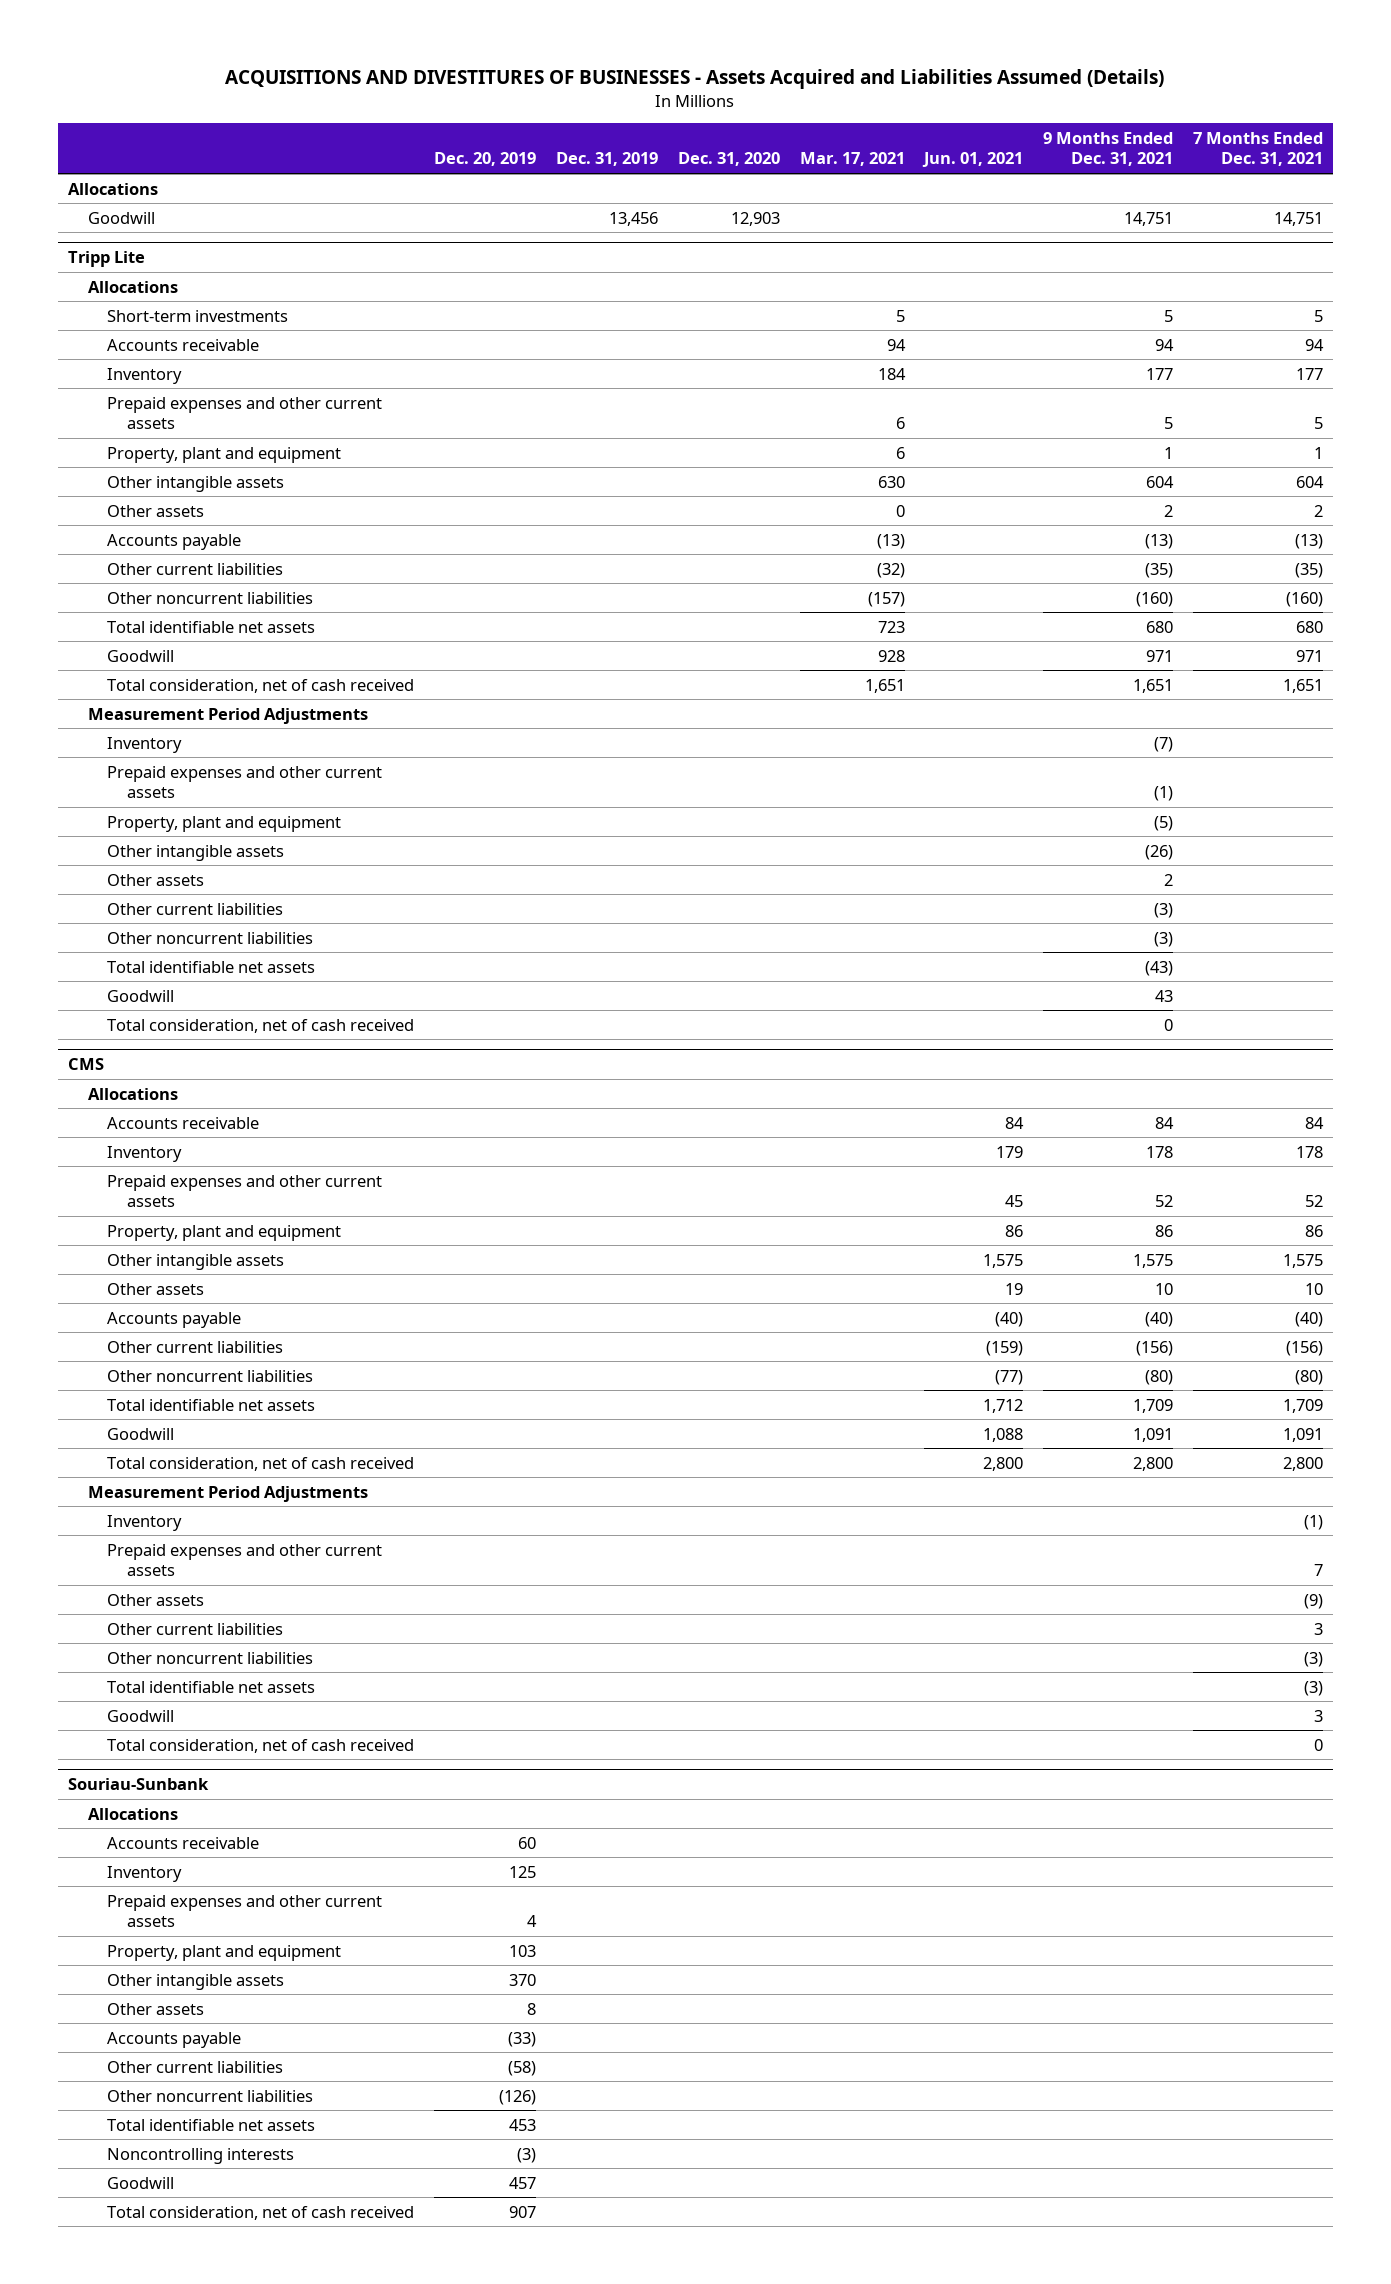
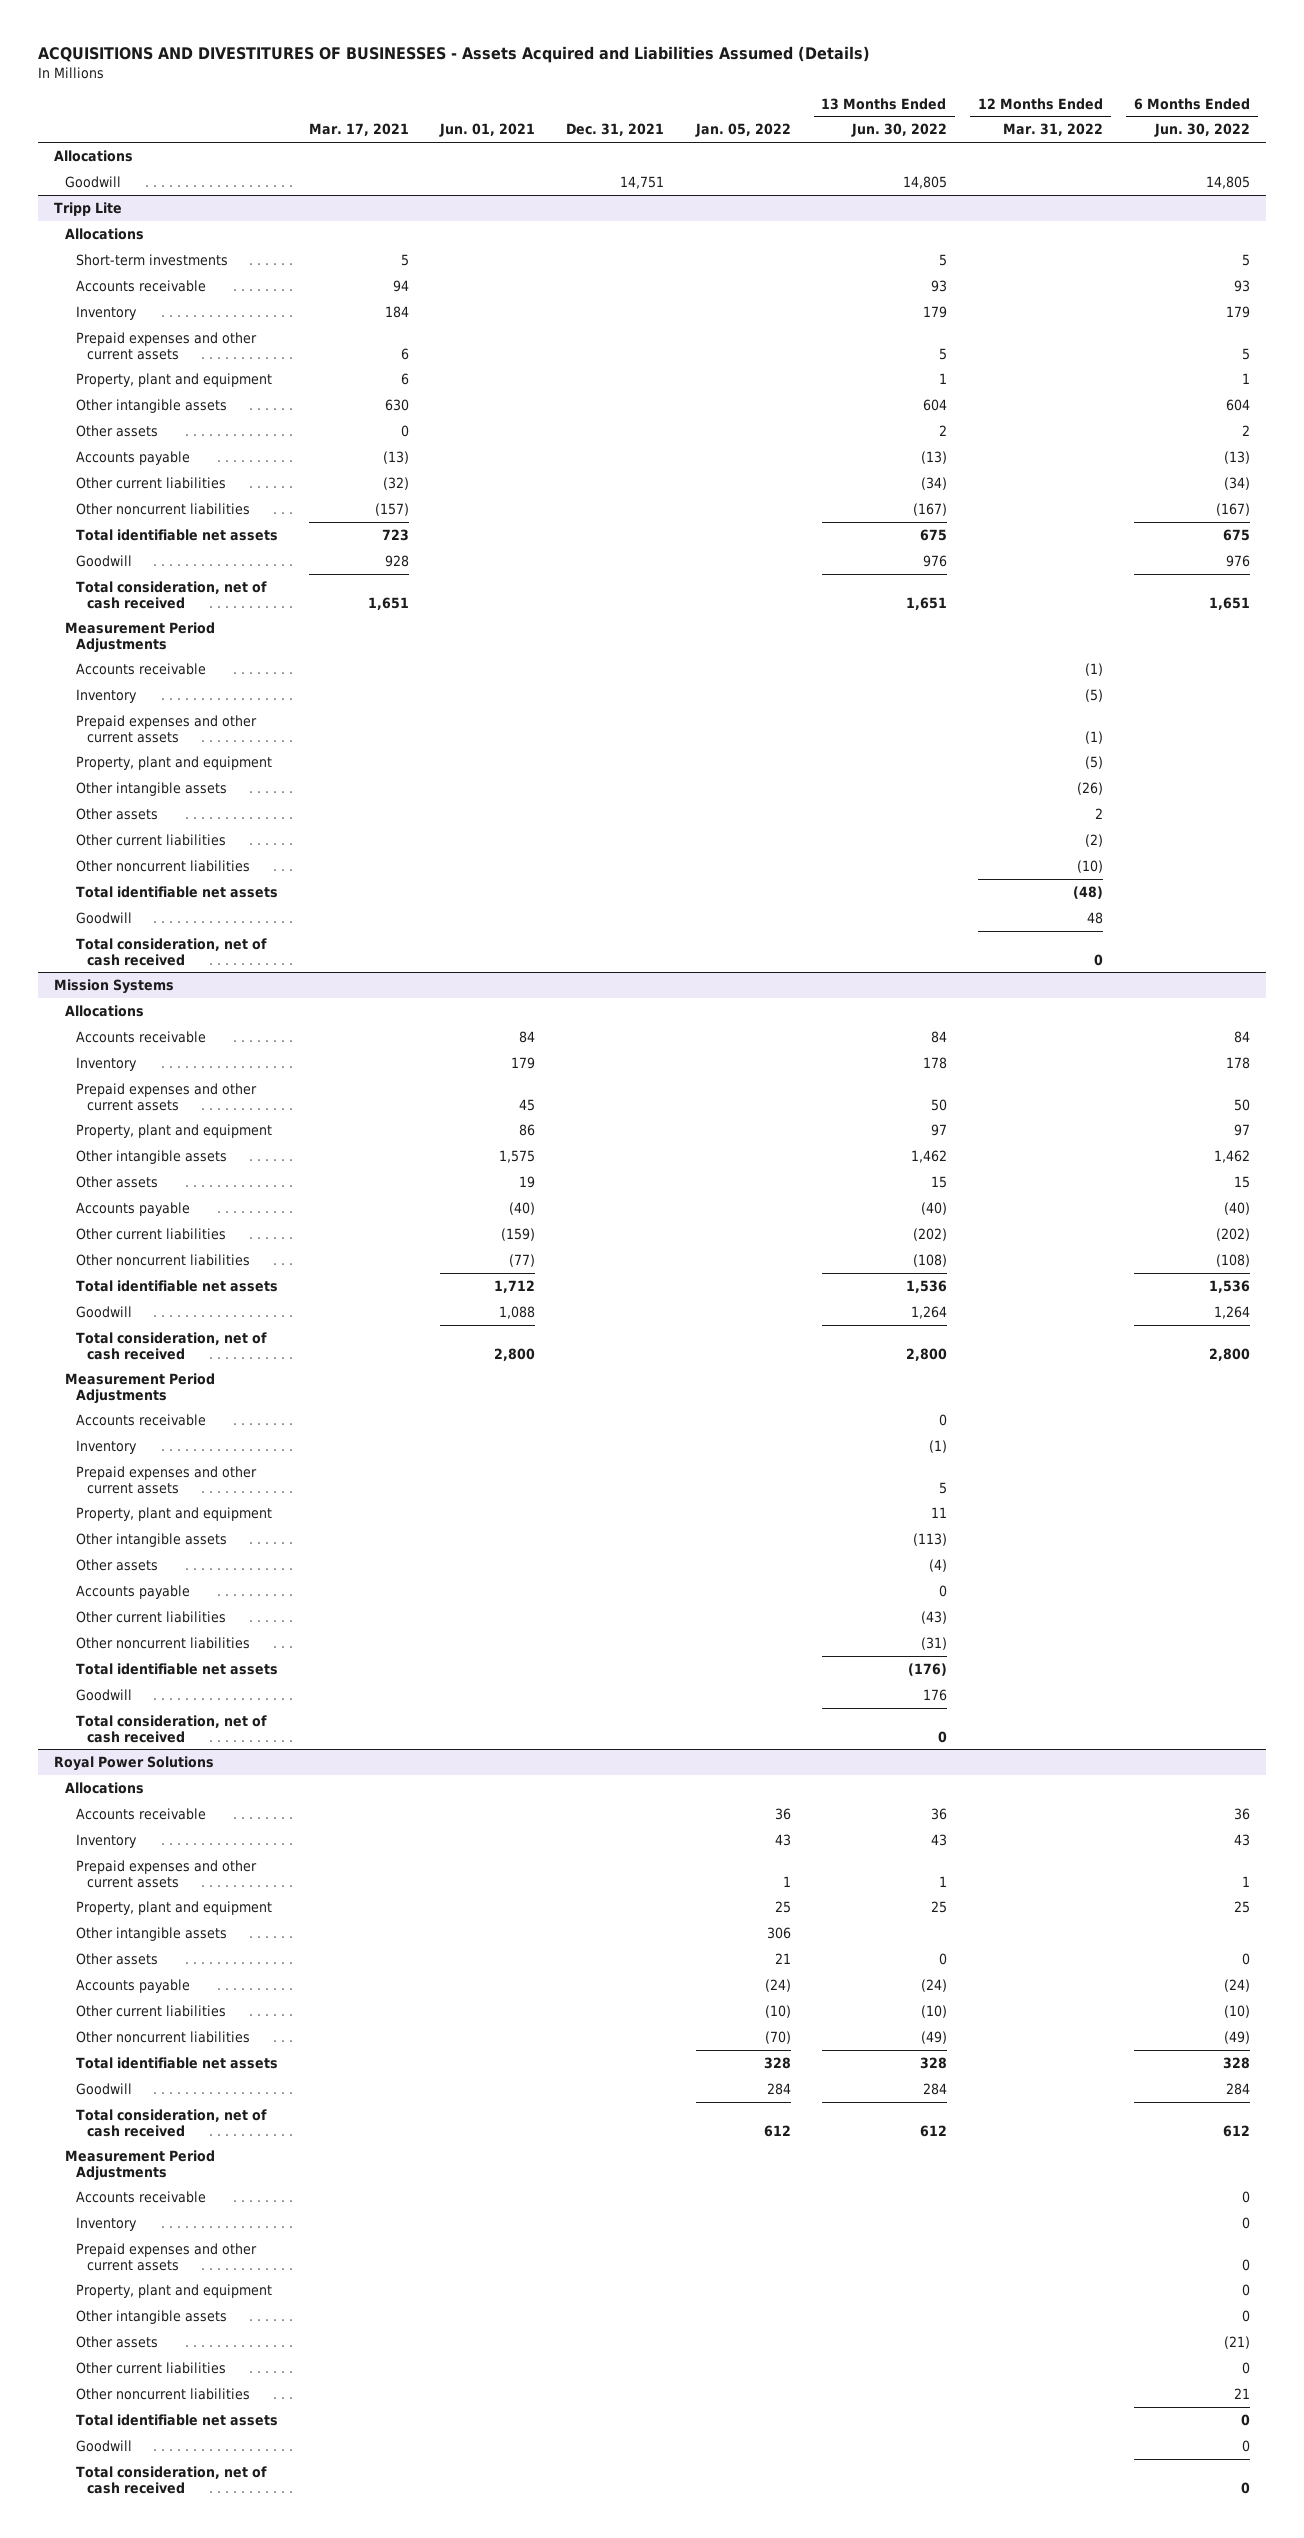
- | Dec. 20, 2019 | Dec. 31, 2019 | Dec. 31, 2020 | Mar. 17, 2021 | Jun. 01, 2021 | 9 Months Ended Dec. 31, 2021 | 7 Months Ended Dec. 31, 2021
+ | Mar. 17, 2021 | Jun. 01, 2021 | Dec. 31, 2021 | Jan. 05, 2022 | 13 Months Ended Jun. 30, 2022 | 12 Months Ended Mar. 31, 2022 | 6 Months Ended Jun. 30, 2022
@ Tripp Lite
+ Accounts receivable | | | | | | (1) |
- CMS
+ Mission Systems
+ Accounts receivable | | | | | 0 | |
+ Property, plant and equipment | | | | | 11 | |
+ Other intangible assets | | | | | (113) | |
+ Accounts payable | | | | | 0 | |
- Souriau-Sunbank
- Allocations
- Accounts receivable | 60 | | | | | |
- Inventory | 125 | | | | | |
- Prepaid expenses and other current assets | 4 | | | | | |
- Property, plant and equipment | 103 | | | | | |
- Other intangible assets | 370 | | | | | |
- Other assets | 8 | | | | | |
- Accounts payable | (33) | | | | | |
- Other current liabilities | (58) | | | | | |
- Other noncurrent liabilities | (126) | | | | | |
- Total identifiable net assets | 453 | | | | | |
- Noncontrolling interests | (3) | | | | | |
- Goodwill | 457 | | | | | |
- Total consideration, net of cash received | 907 | | | | | |
+ Royal Power Solutions
+ Allocations
+ Accounts receivable | | | | 36 | 36 | | 36
+ Inventory | | | | 43 | 43 | | 43
+ Prepaid expenses and other current assets | | | | 1 | 1 | | 1
+ Property, plant and equipment | | | | 25 | 25 | | 25
+ Other intangible assets | | | | 306 | | |
+ Other assets | | | | 21 | 0 | | 0
+ Accounts payable | | | | (24) | (24) | | (24)
+ Other current liabilities | | | | (10) | (10) | | (10)
+ Other noncurrent liabilities | | | | (70) | (49) | | (49)
+ Total identifiable net assets | | | | 328 | 328 | | 328
+ Goodwill | | | | 284 | 284 | | 284
+ Total consideration, net of cash received | | | | 612 | 612 | | 612
+ Measurement Period Adjustments
+ Accounts receivable | | | | | | | 0
+ Inventory | | | | | | | 0
+ Prepaid expenses and other current assets | | | | | | | 0
+ Property, plant and equipment | | | | | | | 0
+ Other intangible assets | | | | | | | 0
+ Other assets | | | | | | | (21)
+ Other current liabilities | | | | | | | 0
+ Other noncurrent liabilities | | | | | | | 21
+ Total identifiable net assets | | | | | | | 0
+ Goodwill | | | | | | | 0
+ Total consideration, net of cash received | | | | | | | 0

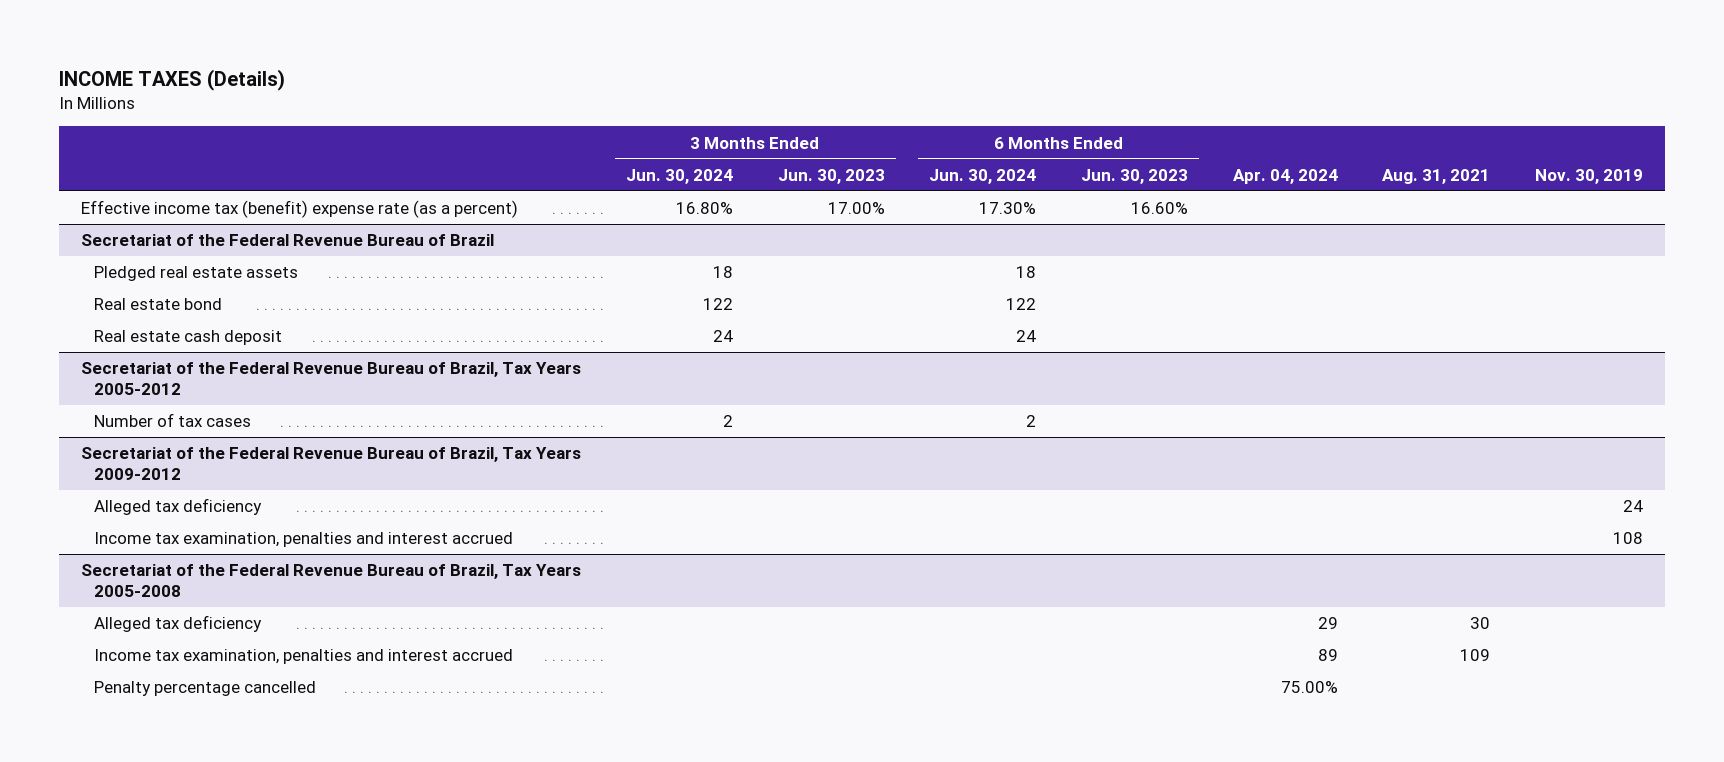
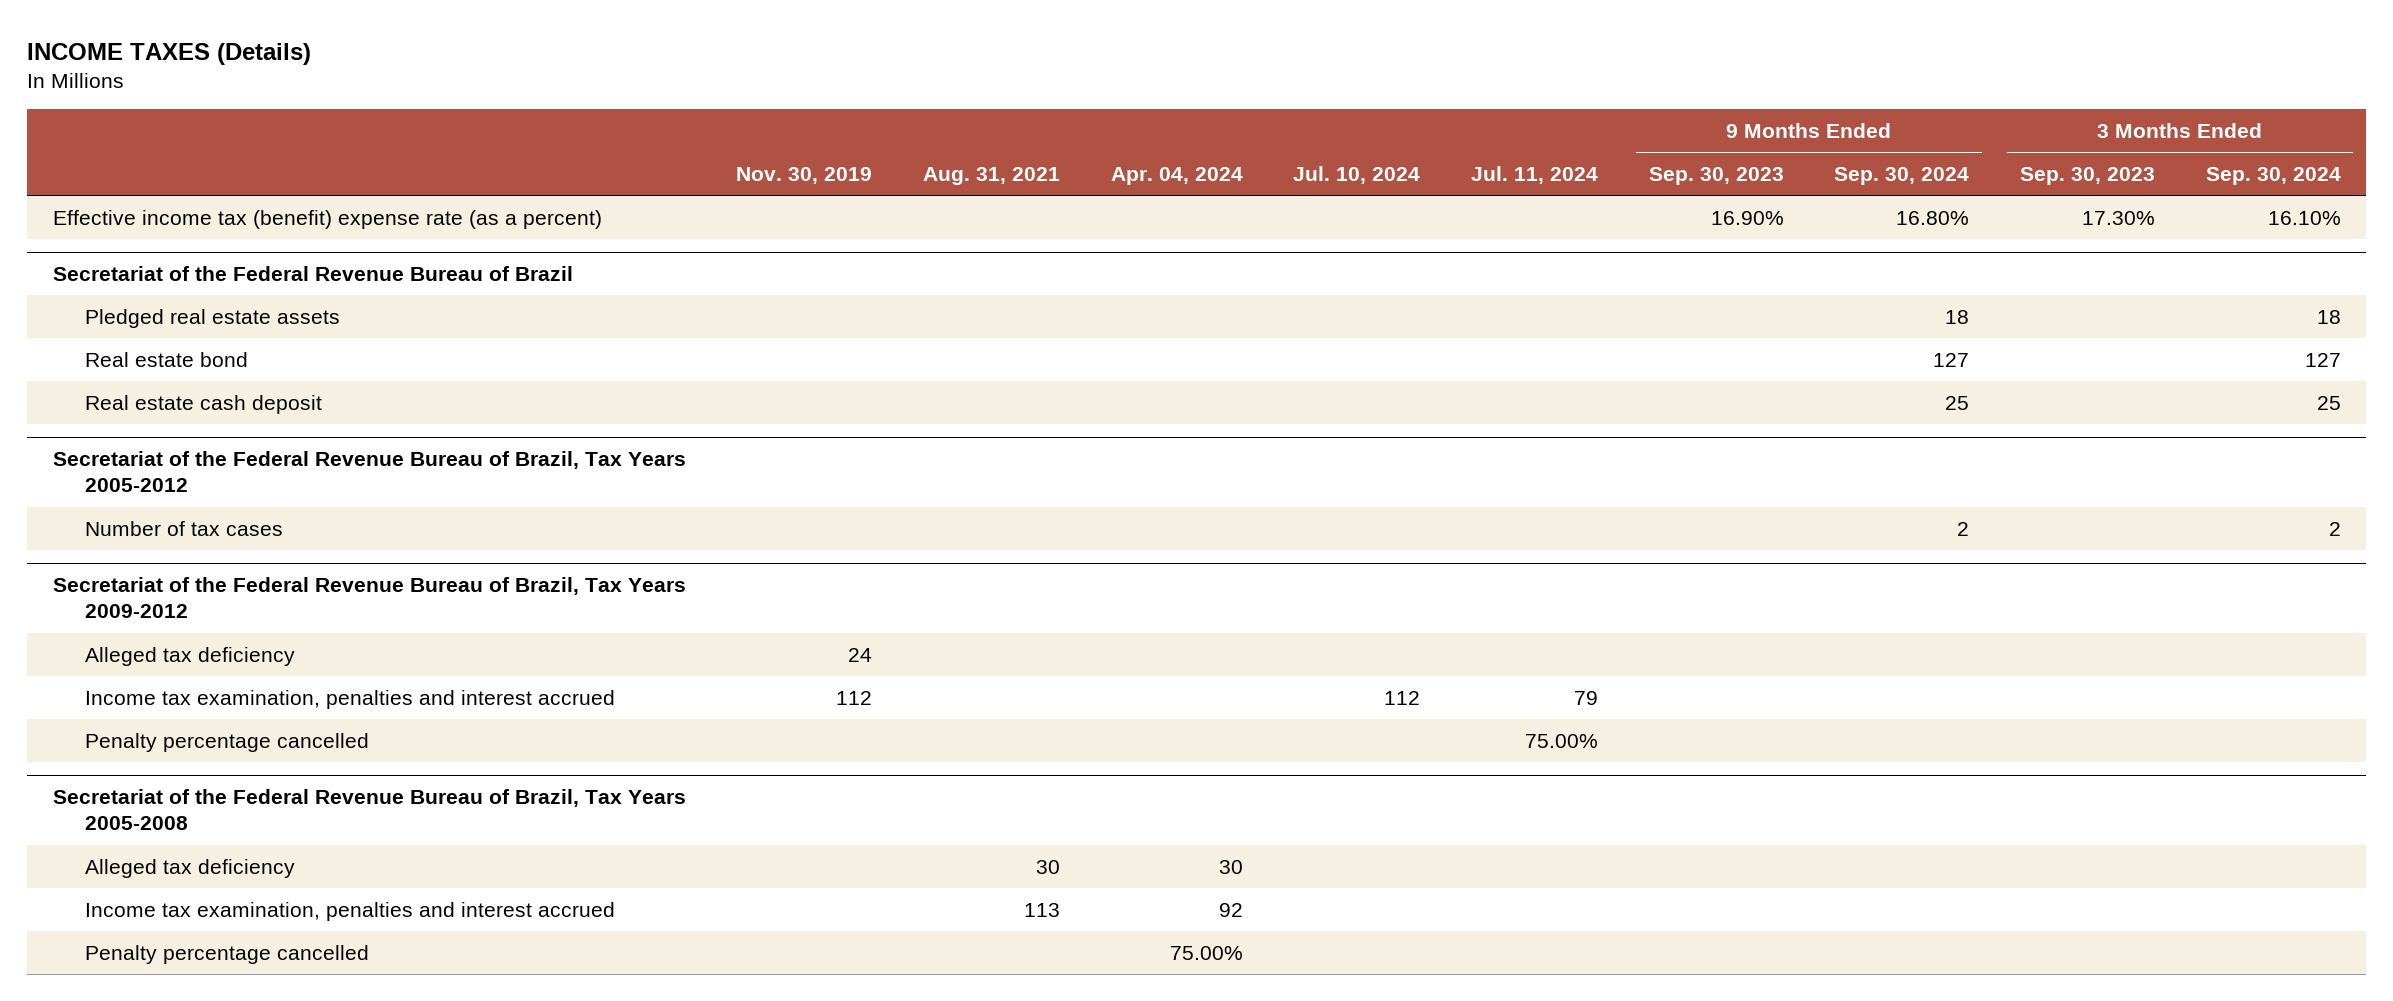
- | 3 Months Ended Jun. 30, 2024 | 3 Months Ended Jun. 30, 2023 | 6 Months Ended Jun. 30, 2024 | 6 Months Ended Jun. 30, 2023 | Apr. 04, 2024 | Aug. 31, 2021 | Nov. 30, 2019
+ | Nov. 30, 2019 | Aug. 31, 2021 | Apr. 04, 2024 | Jul. 10, 2024 | Jul. 11, 2024 | 9 Months Ended Sep. 30, 2023 | 9 Months Ended Sep. 30, 2024 | 3 Months Ended Sep. 30, 2023 | 3 Months Ended Sep. 30, 2024
@ Secretariat of the Federal Revenue Bureau of Brazil, Tax Years 2009-2012
- Income tax examination, penalties and interest accrued | | | | | | | 108
+ Income tax examination, penalties and interest accrued | 112 | | | 112 | 79 | | | |
+ Penalty percentage cancelled | | | | | 75.00% | | | |
@ Secretariat of the Federal Revenue Bureau of Brazil, Tax Years 2005-2008
- Alleged tax deficiency | | | | | 29 | 30 |
- Income tax examination, penalties and interest accrued | | | | | 89 | 109 |
+ Alleged tax deficiency | | 30 | 30 | | | | | |
+ Income tax examination, penalties and interest accrued | | 113 | 92 | | | | | |

